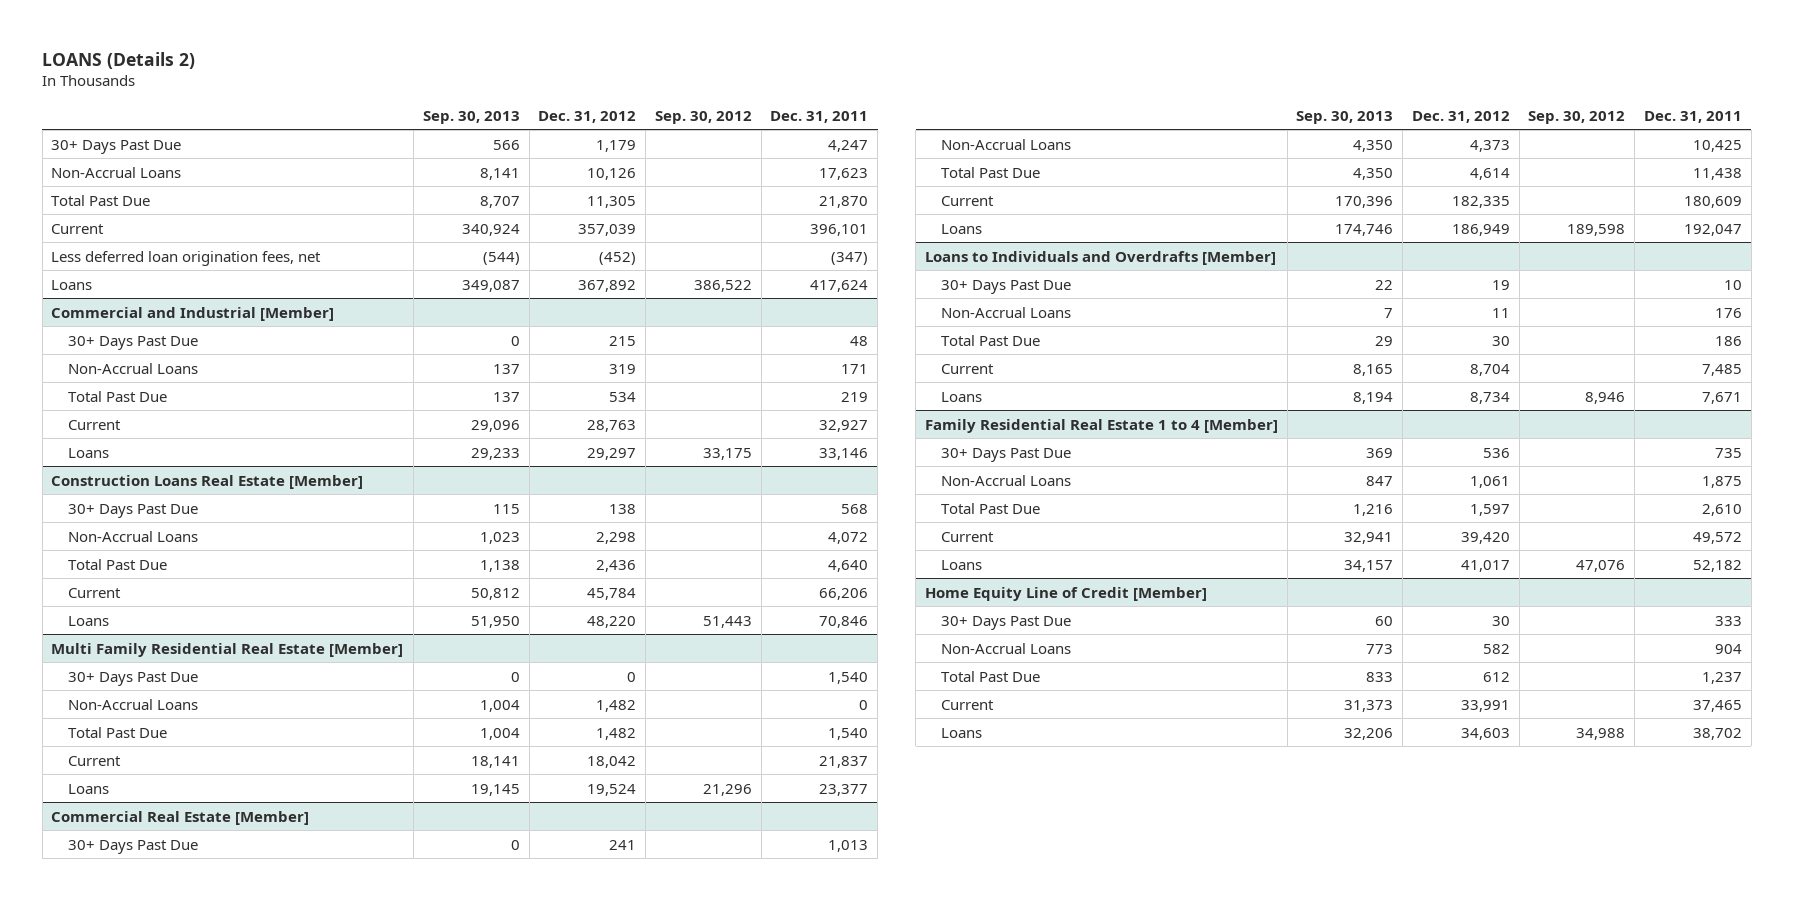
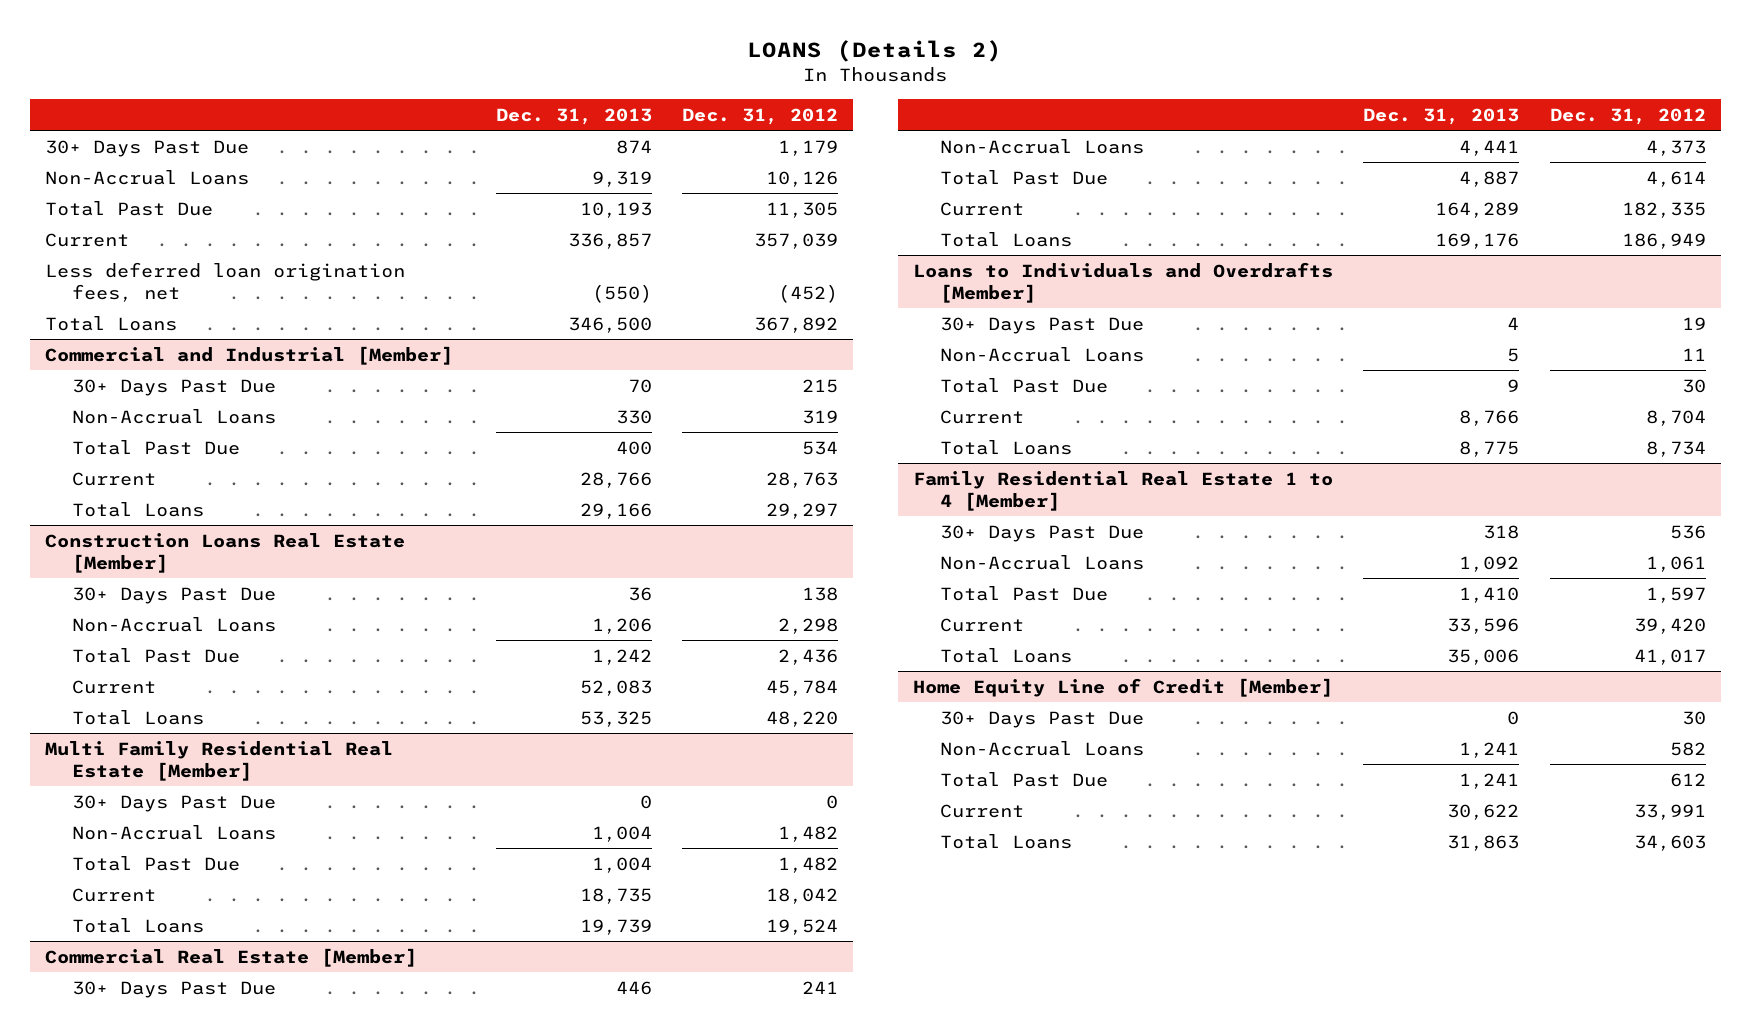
- | Sep. 30, 2013 | Dec. 31, 2012 | Sep. 30, 2012 | Dec. 31, 2011
+ | Dec. 31, 2013 | Dec. 31, 2012
- Loans | 349,087 | 367,892 | 386,522 | 417,624
+ Total Loans | 346,500 | 367,892
@ Commercial and Industrial [Member]
- Loans | 29,233 | 29,297 | 33,175 | 33,146
+ Total Loans | 29,166 | 29,297
@ Construction Loans Real Estate [Member]
- Loans | 51,950 | 48,220 | 51,443 | 70,846
+ Total Loans | 53,325 | 48,220
@ Multi Family Residential Real Estate [Member]
- Loans | 19,145 | 19,524 | 21,296 | 23,377
+ Total Loans | 19,739 | 19,524
@ Commercial Real Estate [Member]
- Loans | 174,746 | 186,949 | 189,598 | 192,047
+ Total Loans | 169,176 | 186,949
@ Loans to Individuals and Overdrafts [Member]
- Loans | 8,194 | 8,734 | 8,946 | 7,671
+ Total Loans | 8,775 | 8,734
@ Family Residential Real Estate 1 to 4 [Member]
- Loans | 34,157 | 41,017 | 47,076 | 52,182
+ Total Loans | 35,006 | 41,017
@ Home Equity Line of Credit [Member]
- Loans | 32,206 | 34,603 | 34,988 | 38,702
+ Total Loans | 31,863 | 34,603

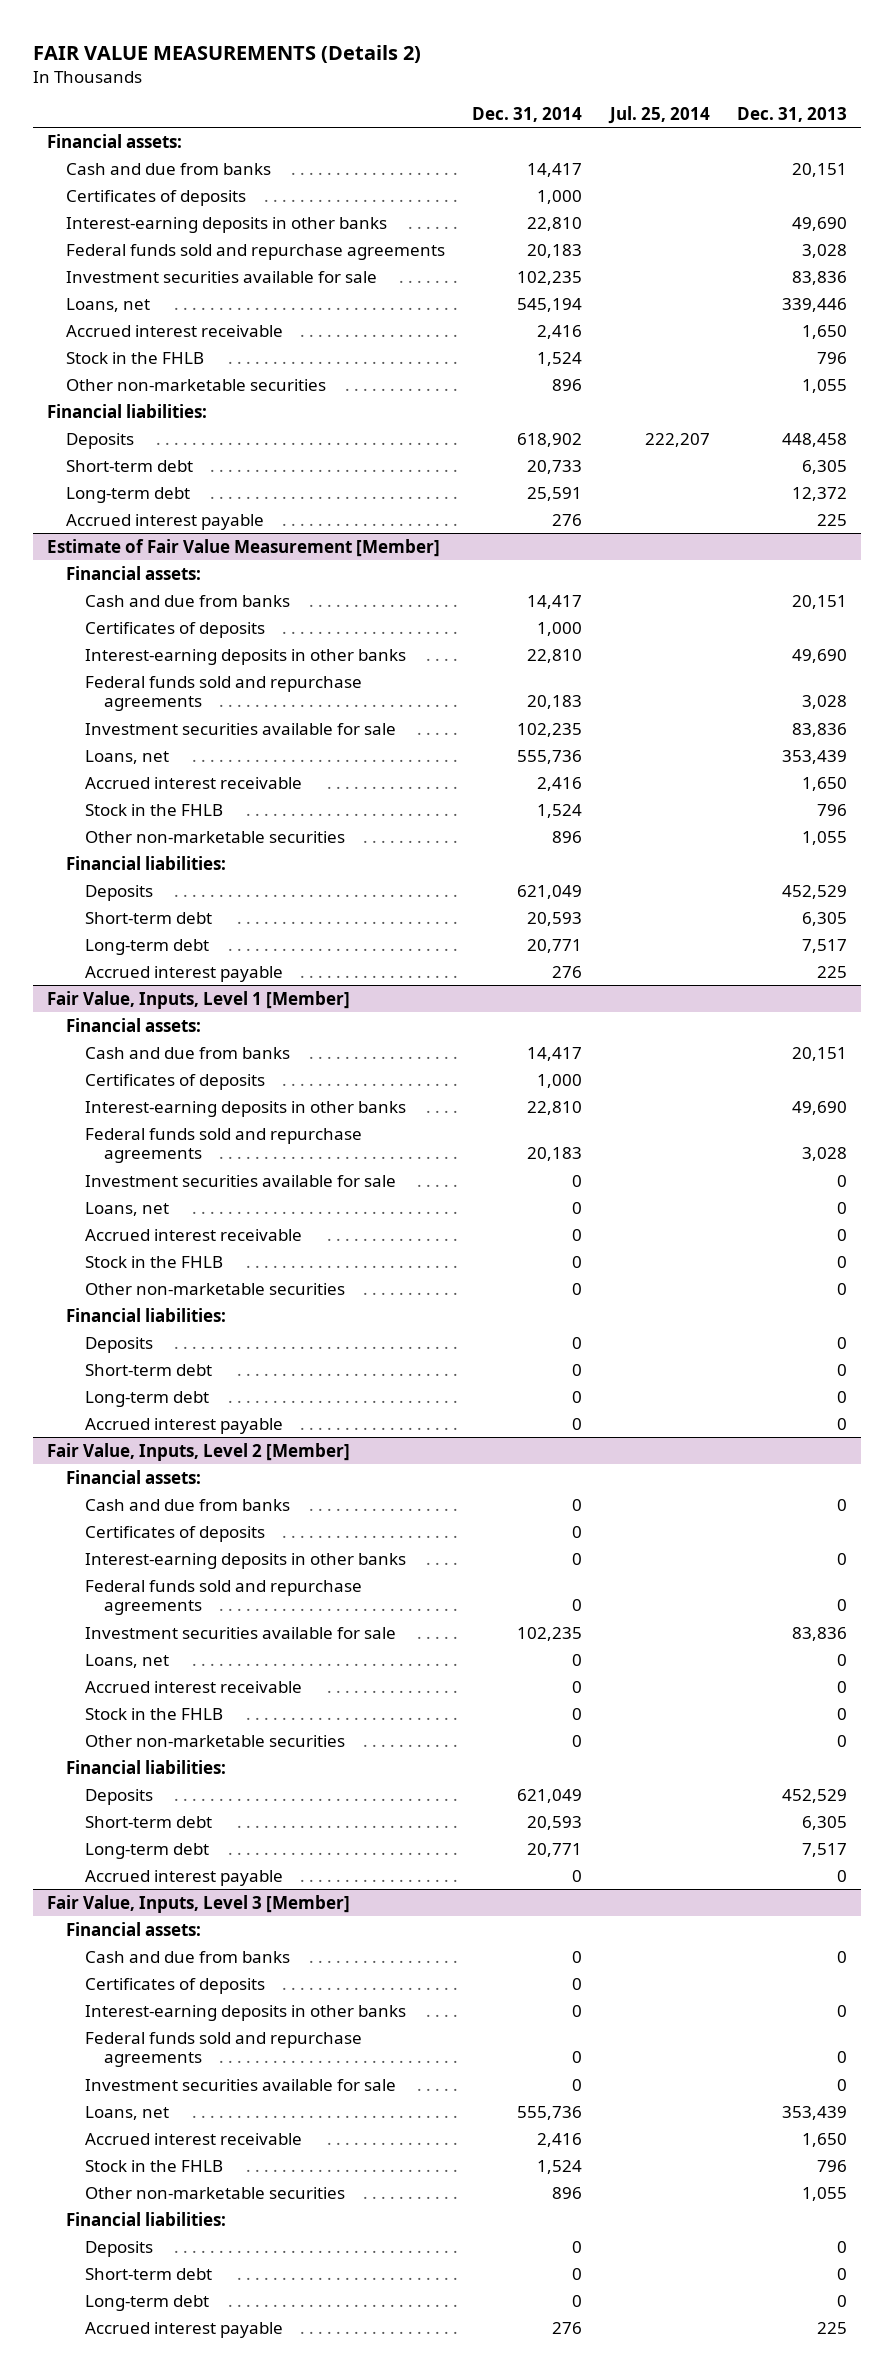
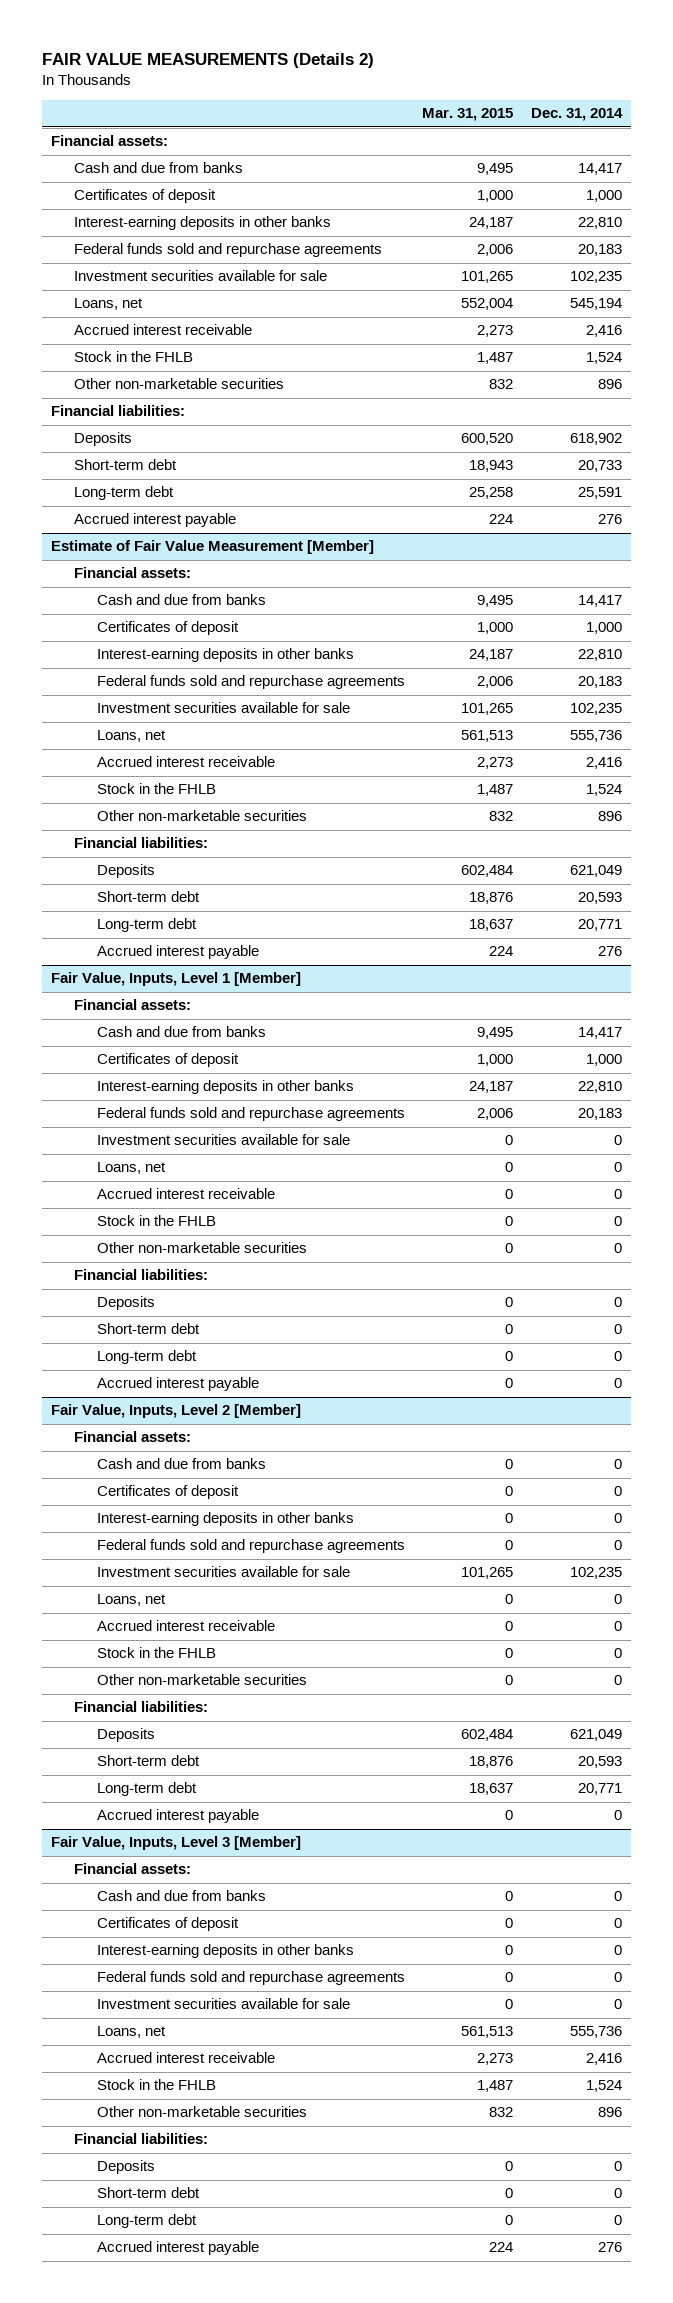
- | Dec. 31, 2014 | Jul. 25, 2014 | Dec. 31, 2013
+ | Mar. 31, 2015 | Dec. 31, 2014
- Certificates of deposits | 1,000 | |
+ Certificates of deposit | 1,000 | 1,000
@ Estimate of Fair Value Measurement [Member]
- Certificates of deposits | 1,000 | |
+ Certificates of deposit | 1,000 | 1,000
@ Fair Value, Inputs, Level 1 [Member]
- Certificates of deposits | 1,000 | |
+ Certificates of deposit | 1,000 | 1,000
@ Fair Value, Inputs, Level 2 [Member]
- Certificates of deposits | 0 | |
+ Certificates of deposit | 0 | 0
@ Fair Value, Inputs, Level 3 [Member]
- Certificates of deposits | 0 | |
+ Certificates of deposit | 0 | 0

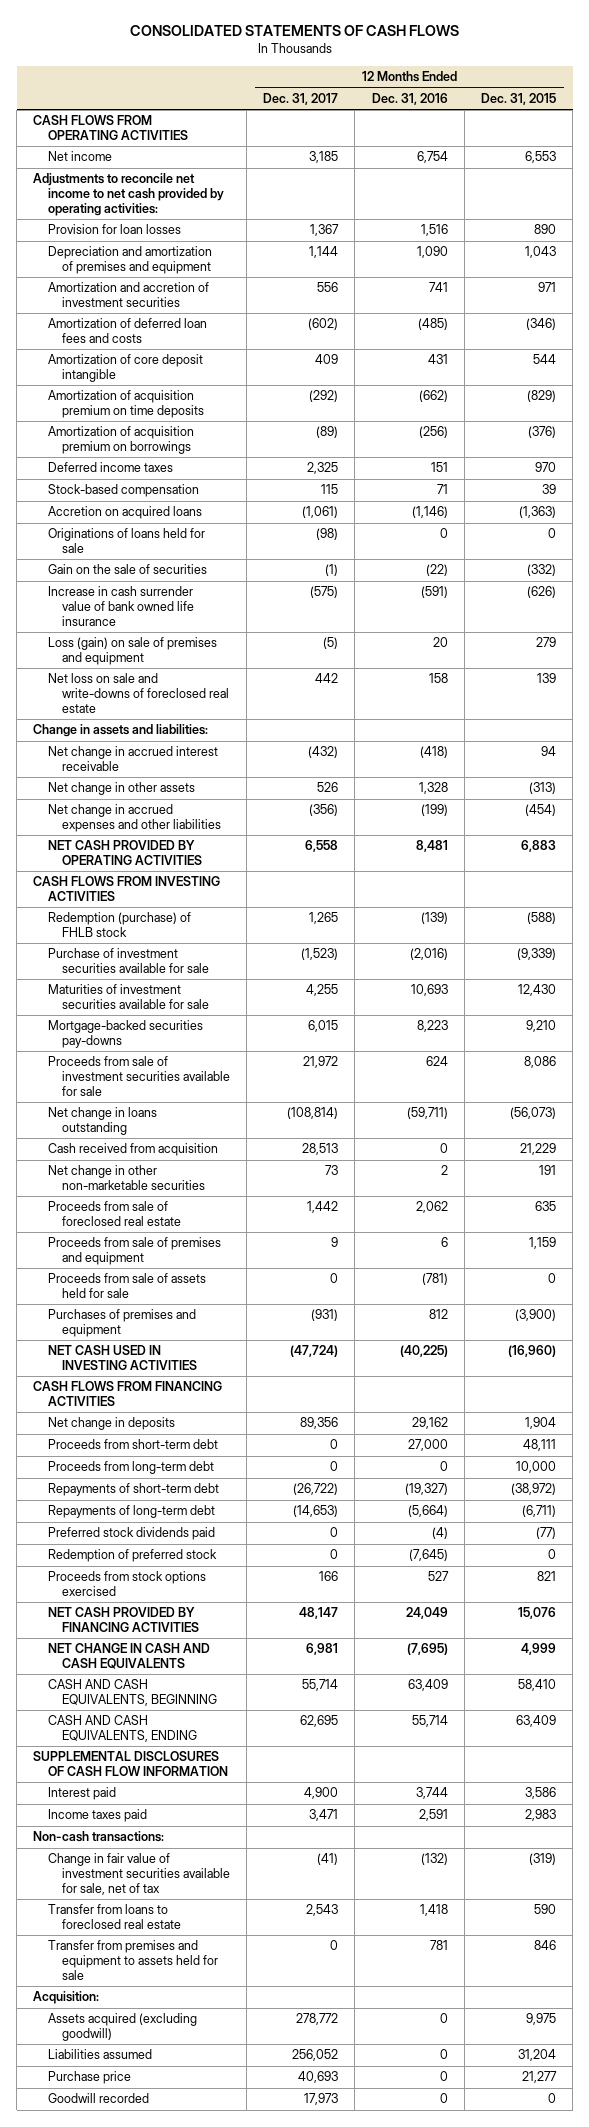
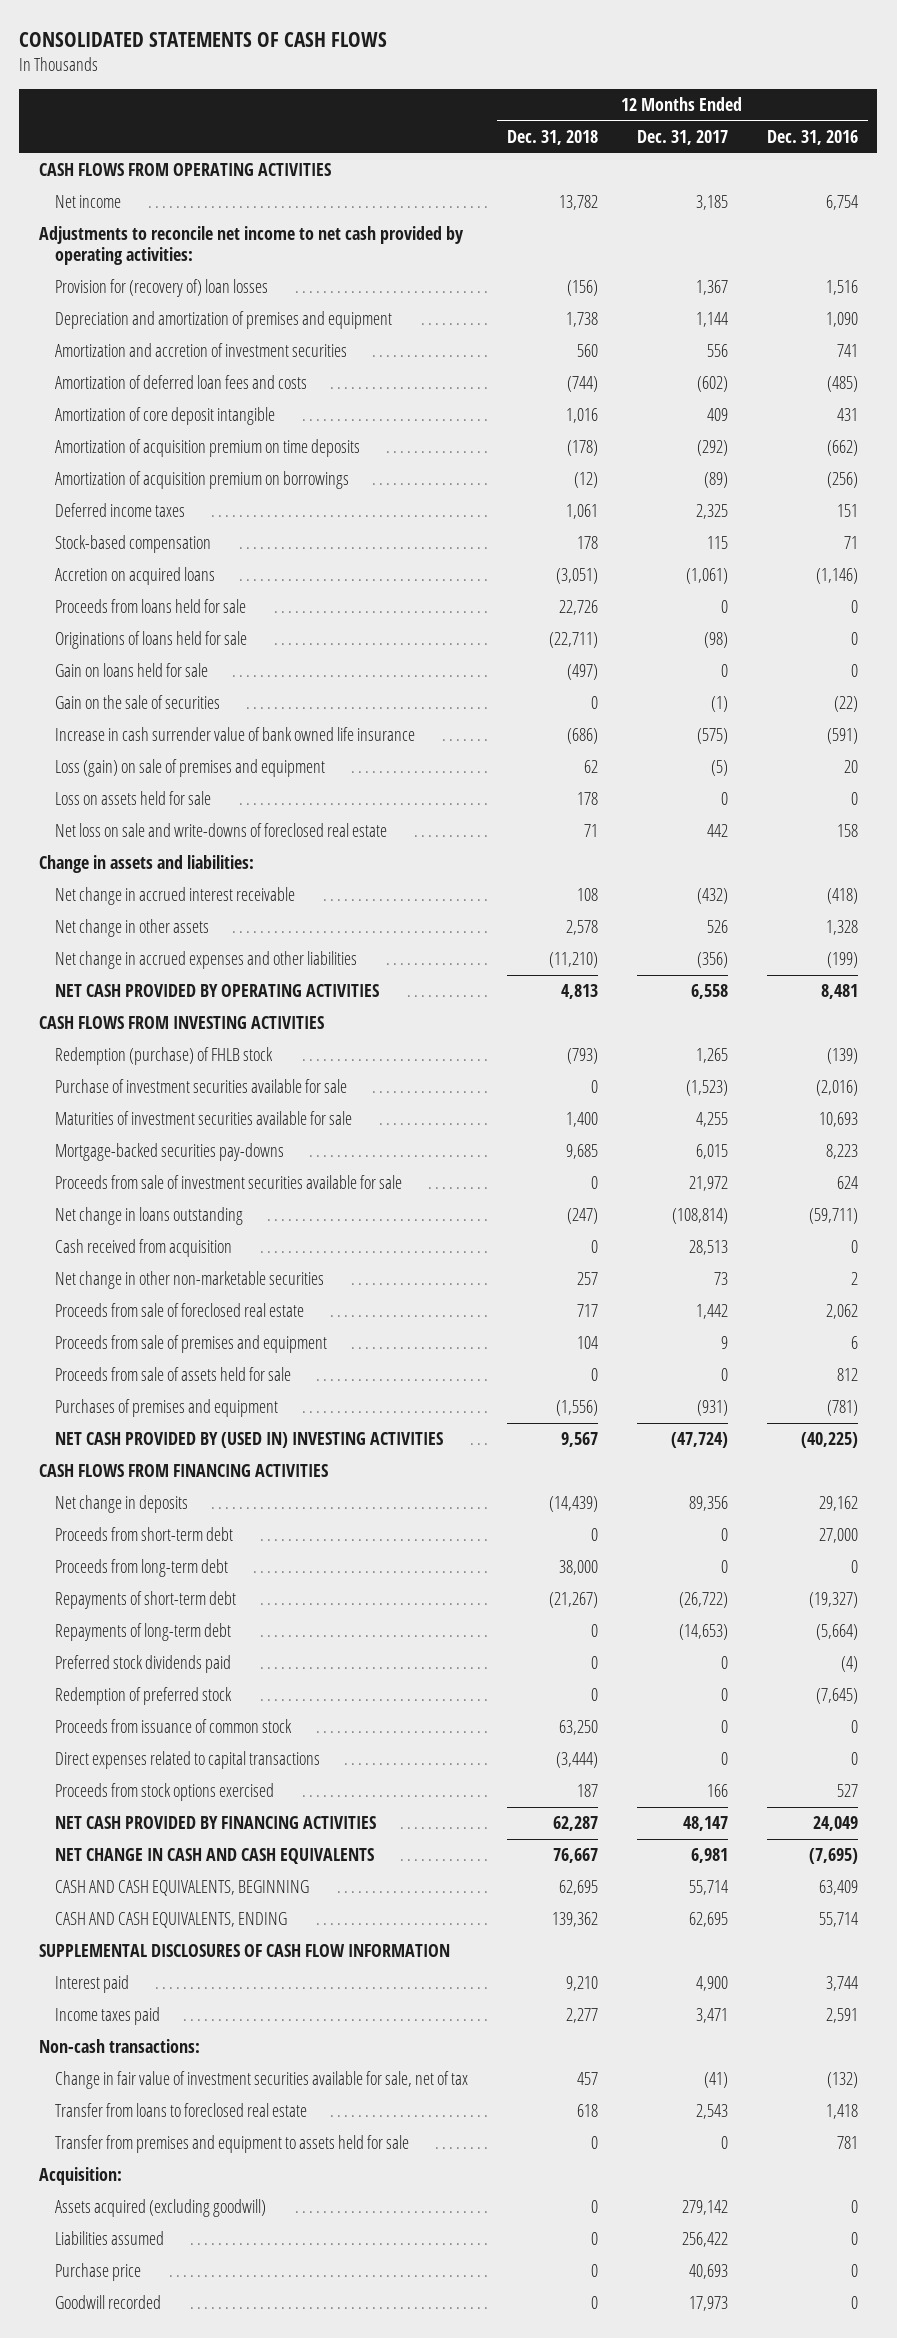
- | 12 Months Ended Dec. 31, 2017 | 12 Months Ended Dec. 31, 2016 | 12 Months Ended Dec. 31, 2015
+ | 12 Months Ended Dec. 31, 2018 | 12 Months Ended Dec. 31, 2017 | 12 Months Ended Dec. 31, 2016
- Provision for loan losses | 1,367 | 1,516 | 890
+ Provision for (recovery of) loan losses | (156) | 1,367 | 1,516
+ Proceeds from loans held for sale | 22,726 | 0 | 0
+ Gain on loans held for sale | (497) | 0 | 0
+ Loss on assets held for sale | 178 | 0 | 0
- Proceeds from sale of assets held for sale | 0 | (781) | 0
- Purchases of premises and equipment | (931) | 812 | (3,900)
- NET CASH USED IN INVESTING ACTIVITIES | (47,724) | (40,225) | (16,960)
+ Proceeds from sale of assets held for sale | 0 | 0 | 812
+ Purchases of premises and equipment | (1,556) | (931) | (781)
+ NET CASH PROVIDED BY (USED IN) INVESTING ACTIVITIES | 9,567 | (47,724) | (40,225)
+ Proceeds from issuance of common stock | 63,250 | 0 | 0
+ Direct expenses related to capital transactions | (3,444) | 0 | 0
- Assets acquired (excluding goodwill) | 278,772 | 0 | 9,975
- Liabilities assumed | 256,052 | 0 | 31,204
+ Assets acquired (excluding goodwill) | 0 | 279,142 | 0
+ Liabilities assumed | 0 | 256,422 | 0

